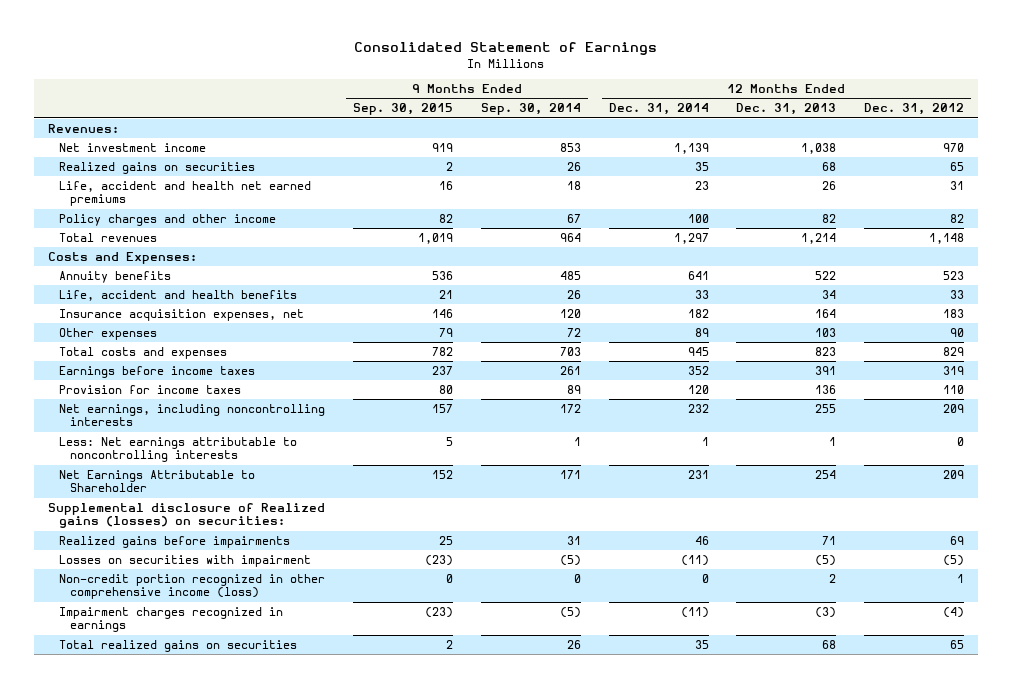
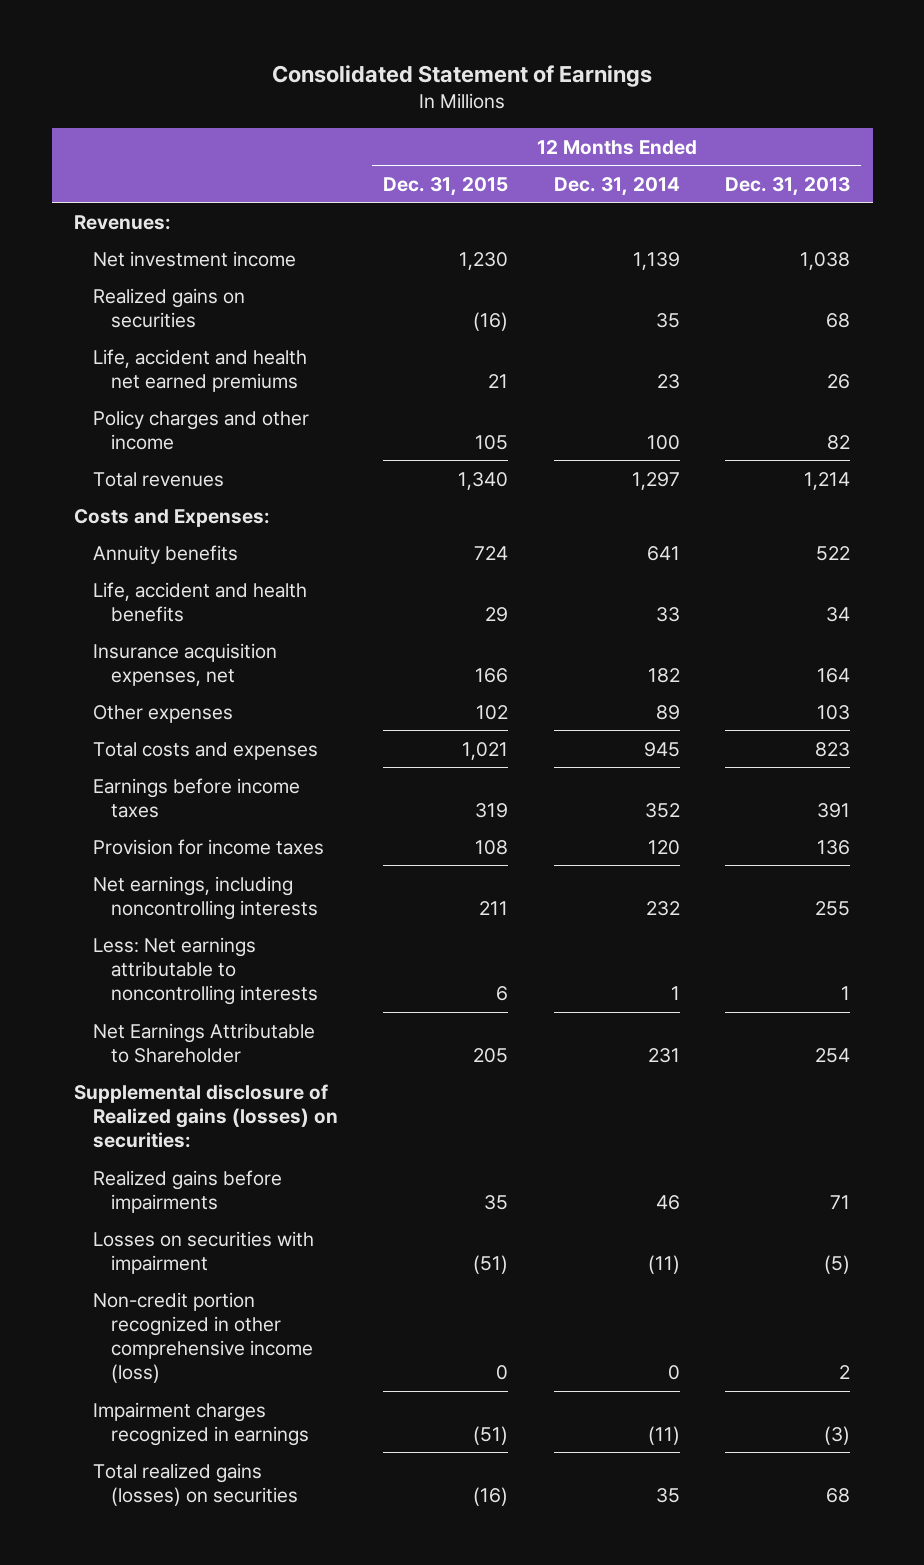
- | 9 Months Ended Sep. 30, 2015 | 9 Months Ended Sep. 30, 2014 | 12 Months Ended Dec. 31, 2014 | 12 Months Ended Dec. 31, 2013 | 12 Months Ended Dec. 31, 2012
+ | 12 Months Ended Dec. 31, 2015 | 12 Months Ended Dec. 31, 2014 | 12 Months Ended Dec. 31, 2013
- Total realized gains on securities | 2 | 26 | 35 | 68 | 65
+ Total realized gains (losses) on securities | (16) | 35 | 68

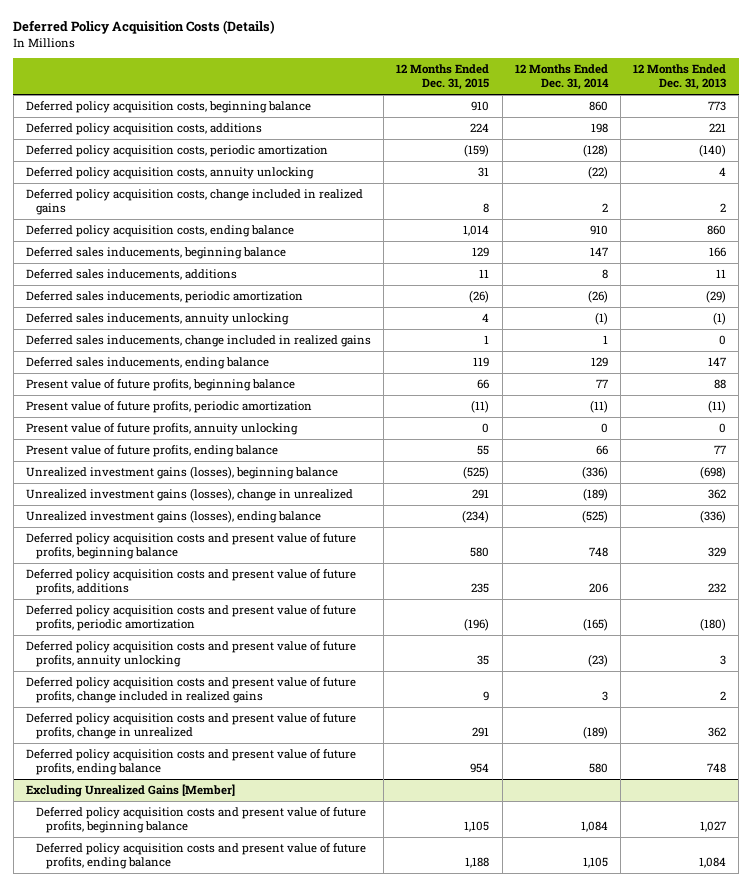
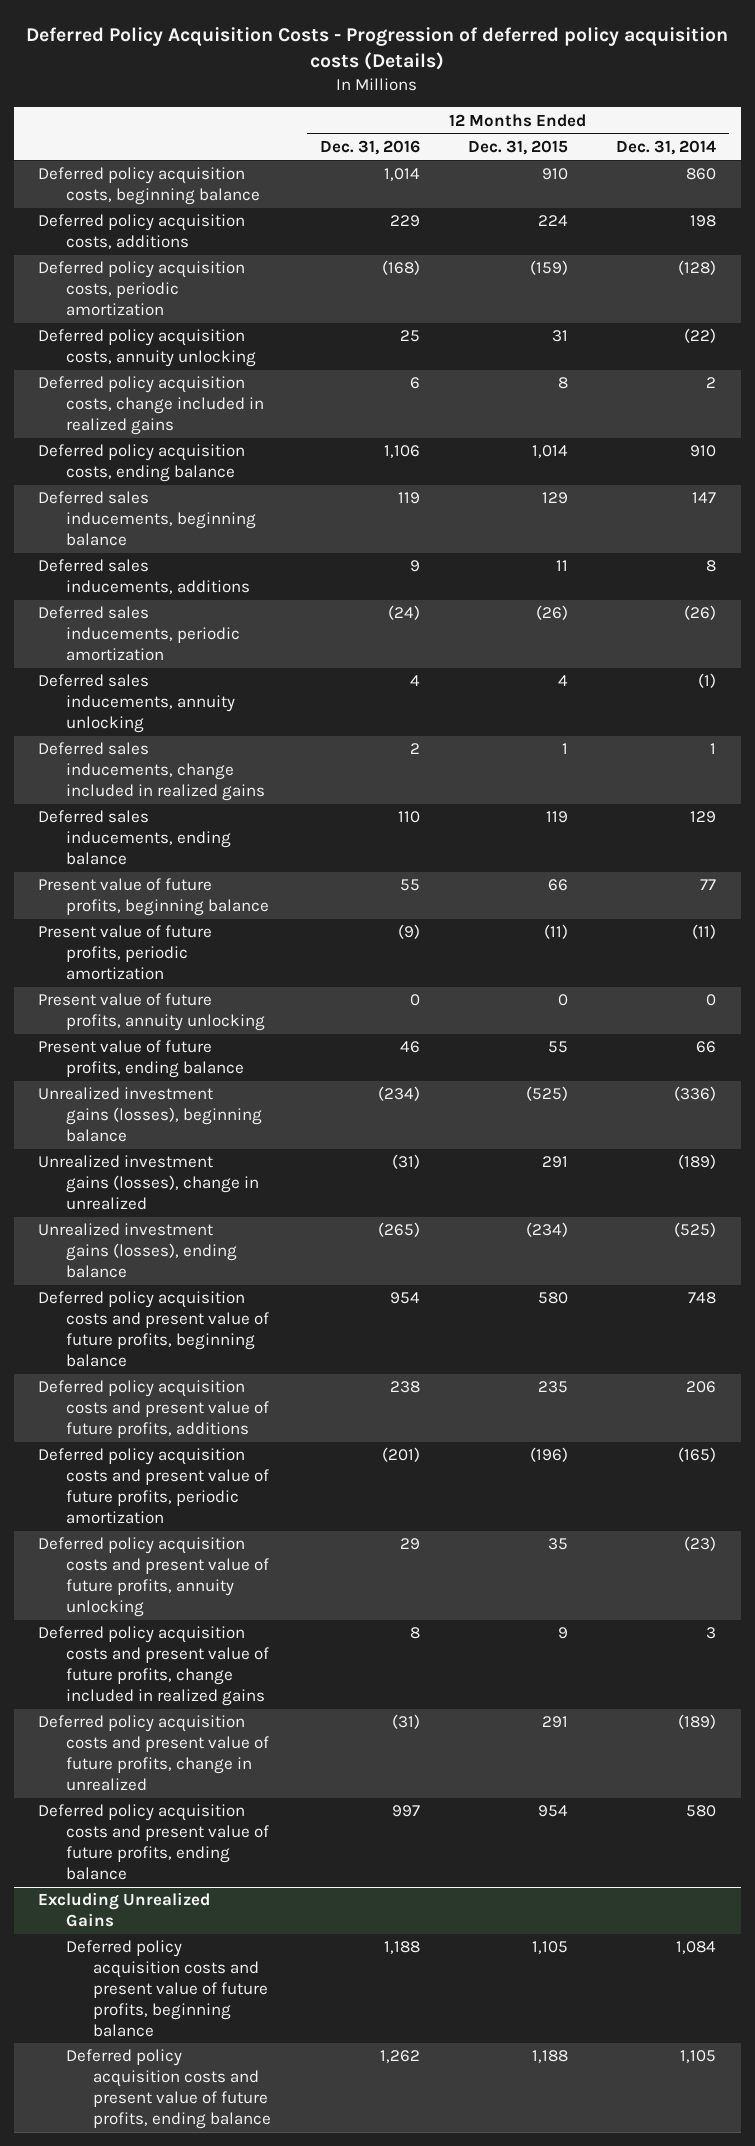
- Deferred Policy Acquisition Costs (Details)
+ Deferred Policy Acquisition Costs - Progression of deferred policy acquisition costs (Details)
- | 12 Months Ended Dec. 31, 2015 | 12 Months Ended Dec. 31, 2014 | 12 Months Ended Dec. 31, 2013
+ | 12 Months Ended Dec. 31, 2016 | 12 Months Ended Dec. 31, 2015 | 12 Months Ended Dec. 31, 2014
- Excluding Unrealized Gains [Member]
+ Excluding Unrealized Gains

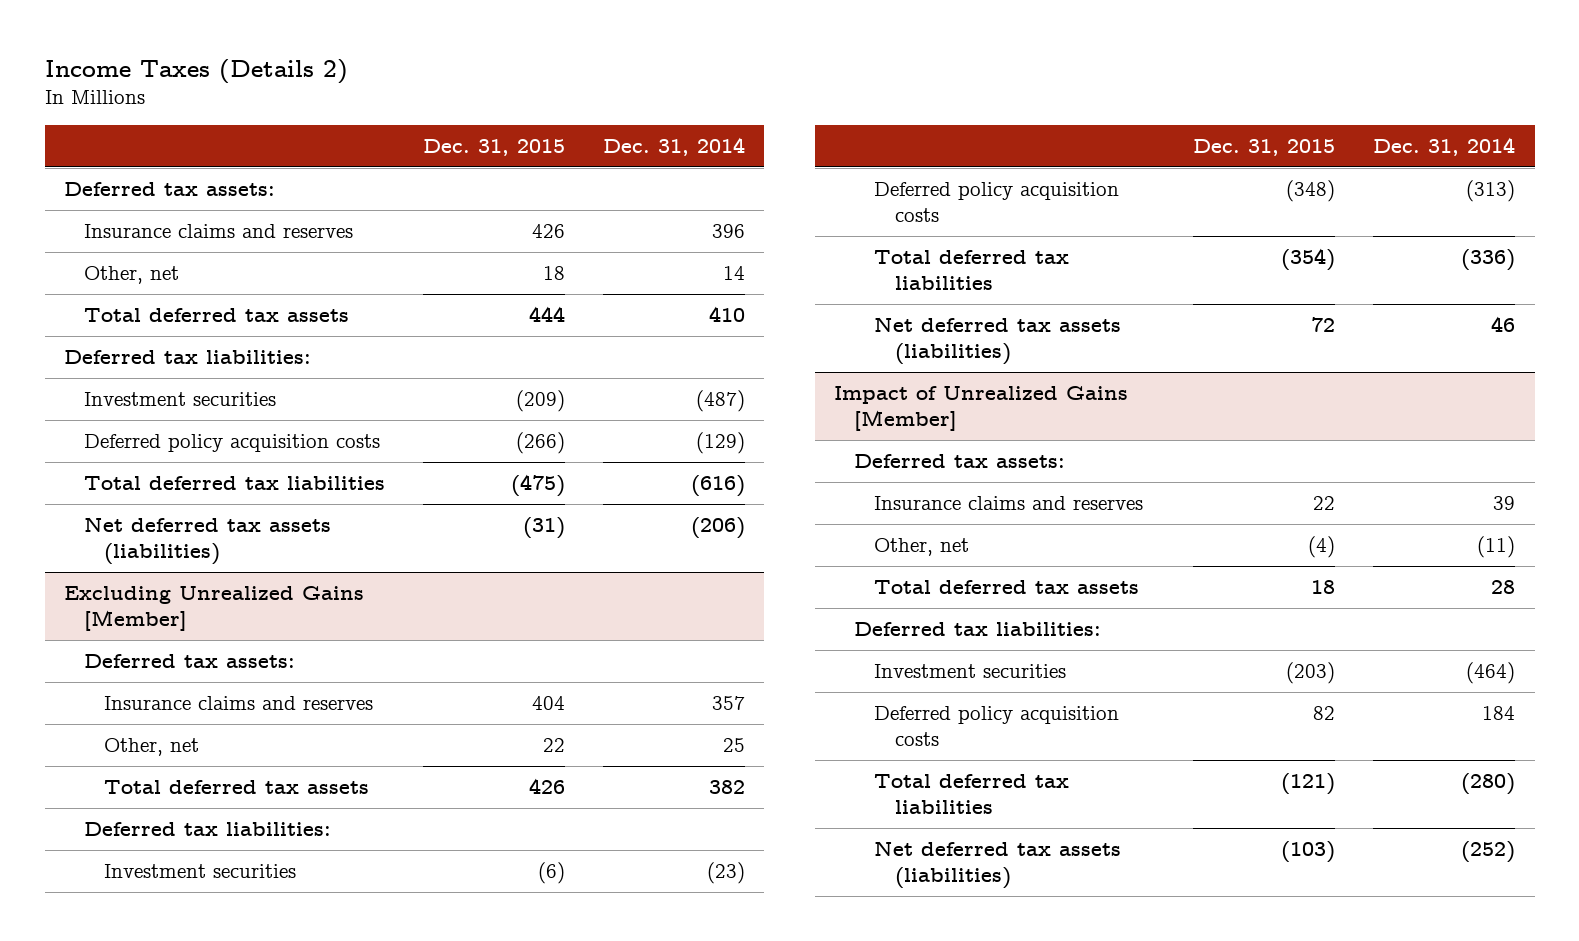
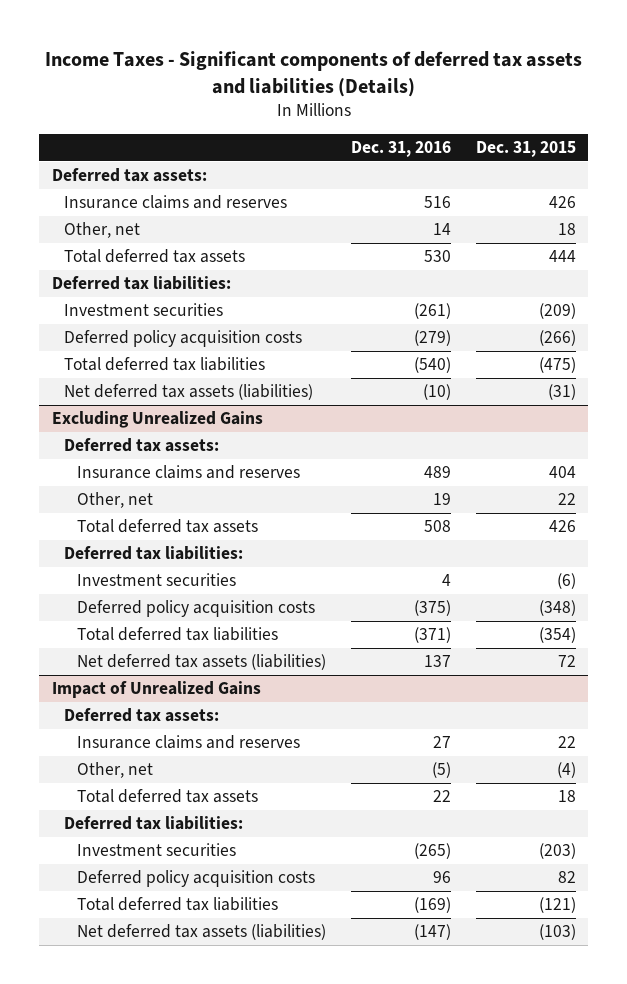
- Income Taxes (Details 2)
+ Income Taxes - Significant components of deferred tax assets and liabilities (Details)
- | Dec. 31, 2015 | Dec. 31, 2014
+ | Dec. 31, 2016 | Dec. 31, 2015
- Excluding Unrealized Gains [Member]
+ Excluding Unrealized Gains
- Impact of Unrealized Gains [Member]
+ Impact of Unrealized Gains

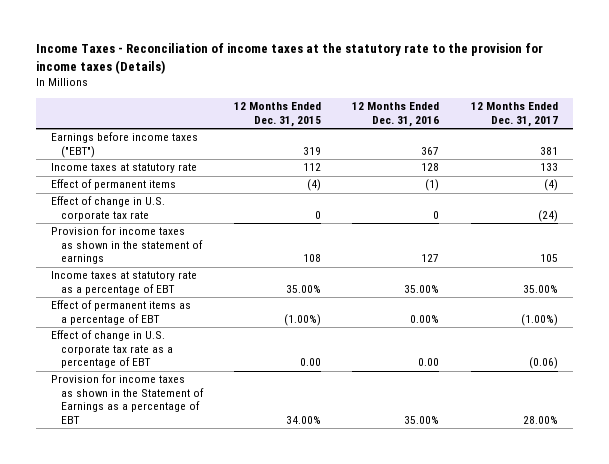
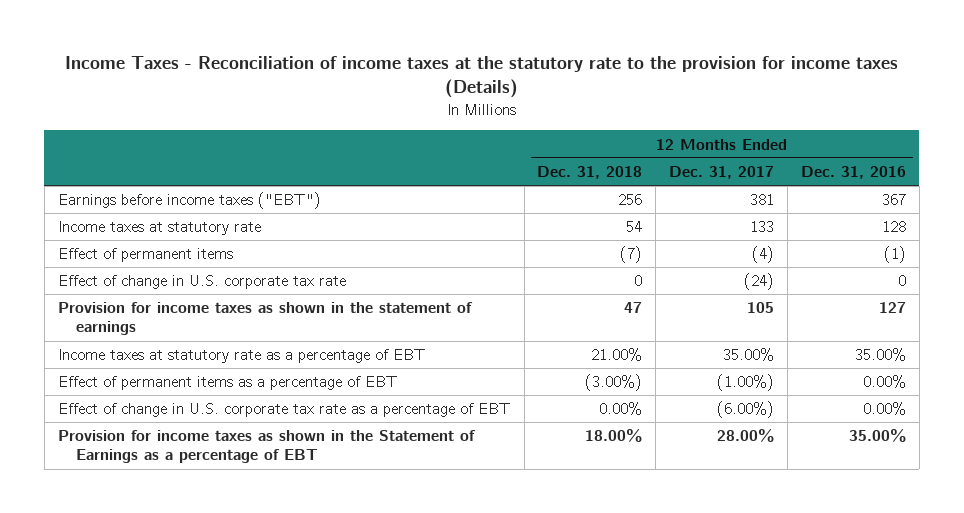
- | 12 Months Ended Dec. 31, 2015 | 12 Months Ended Dec. 31, 2016 | 12 Months Ended Dec. 31, 2017
+ | 12 Months Ended Dec. 31, 2018 | 12 Months Ended Dec. 31, 2017 | 12 Months Ended Dec. 31, 2016
- Effect of change in U.S. corporate tax rate as a percentage of EBT | 0.00 | 0.00 | (0.06)
+ Effect of change in U.S. corporate tax rate as a percentage of EBT | 0.00% | (6.00%) | 0.00%

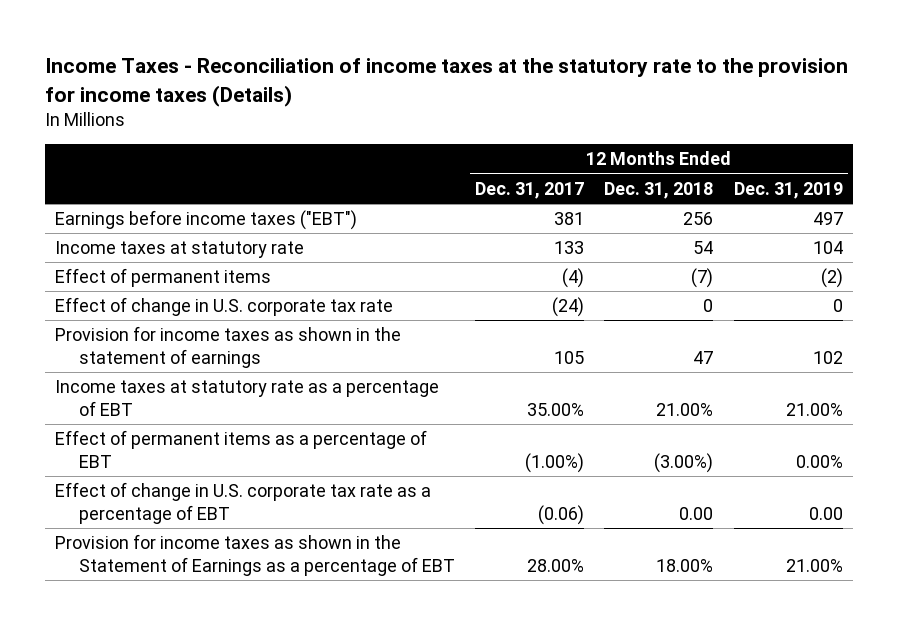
- | 12 Months Ended Dec. 31, 2018 | 12 Months Ended Dec. 31, 2017 | 12 Months Ended Dec. 31, 2016
+ | 12 Months Ended Dec. 31, 2017 | 12 Months Ended Dec. 31, 2018 | 12 Months Ended Dec. 31, 2019
- Effect of change in U.S. corporate tax rate as a percentage of EBT | 0.00% | (6.00%) | 0.00%
+ Effect of change in U.S. corporate tax rate as a percentage of EBT | (0.06) | 0.00 | 0.00

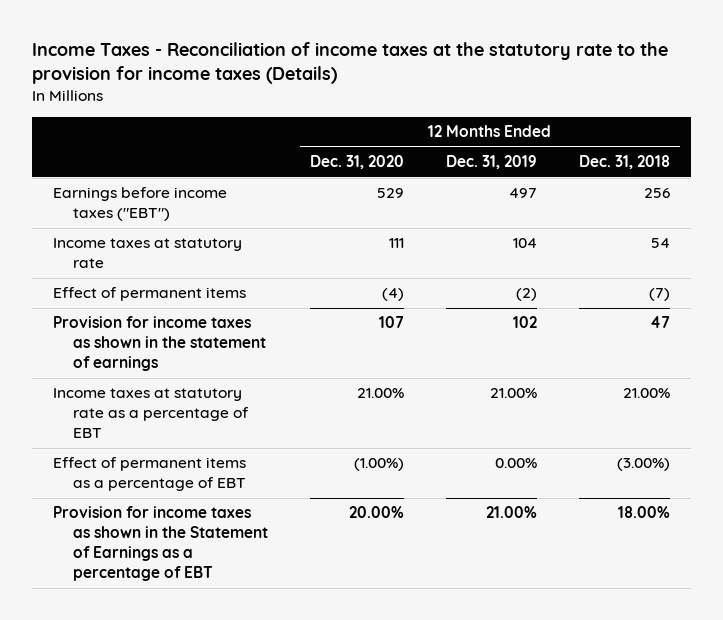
- | 12 Months Ended Dec. 31, 2017 | 12 Months Ended Dec. 31, 2018 | 12 Months Ended Dec. 31, 2019
+ | 12 Months Ended Dec. 31, 2020 | 12 Months Ended Dec. 31, 2019 | 12 Months Ended Dec. 31, 2018
- Effect of change in U.S. corporate tax rate | (24) | 0 | 0
- Effect of change in U.S. corporate tax rate as a percentage of EBT | (0.06) | 0.00 | 0.00

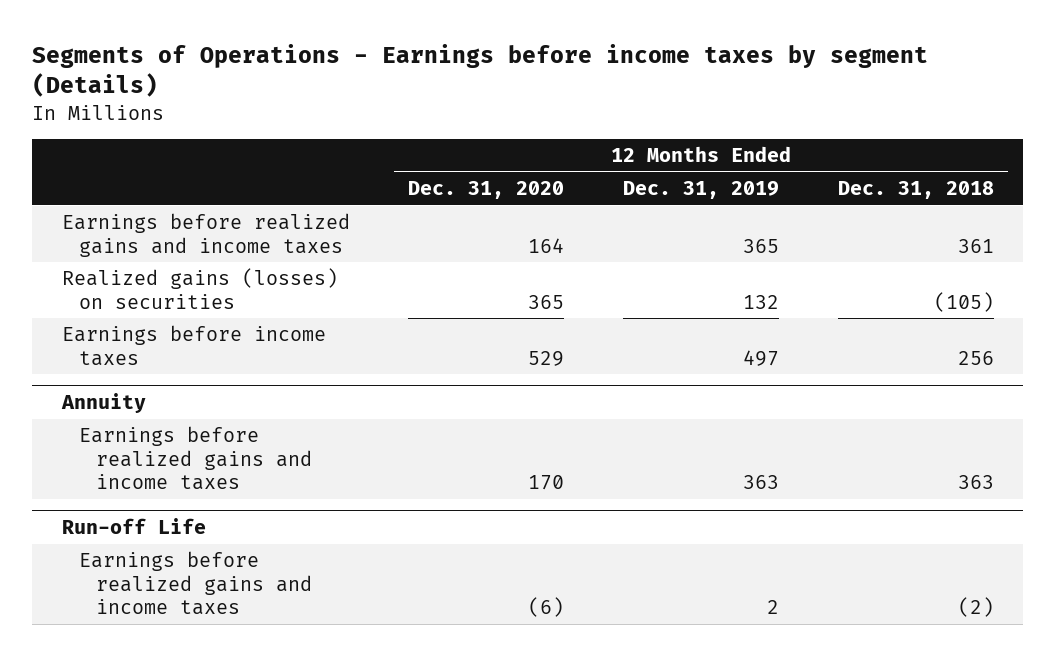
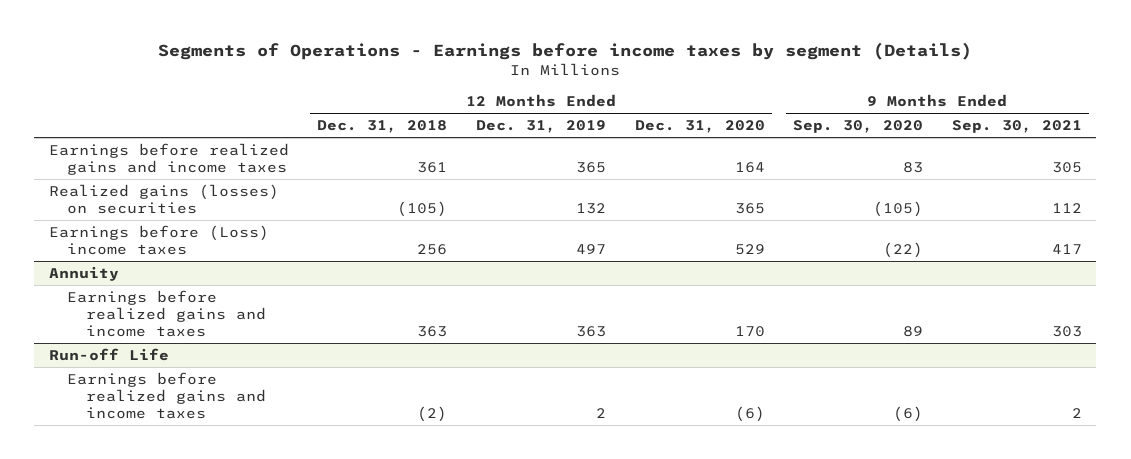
- | 12 Months Ended Dec. 31, 2020 | 12 Months Ended Dec. 31, 2019 | 12 Months Ended Dec. 31, 2018
+ | 12 Months Ended Dec. 31, 2018 | 12 Months Ended Dec. 31, 2019 | 12 Months Ended Dec. 31, 2020 | 9 Months Ended Sep. 30, 2020 | 9 Months Ended Sep. 30, 2021
- Earnings before income taxes | 529 | 497 | 256
+ Earnings before (Loss) income taxes | 256 | 497 | 529 | (22) | 417

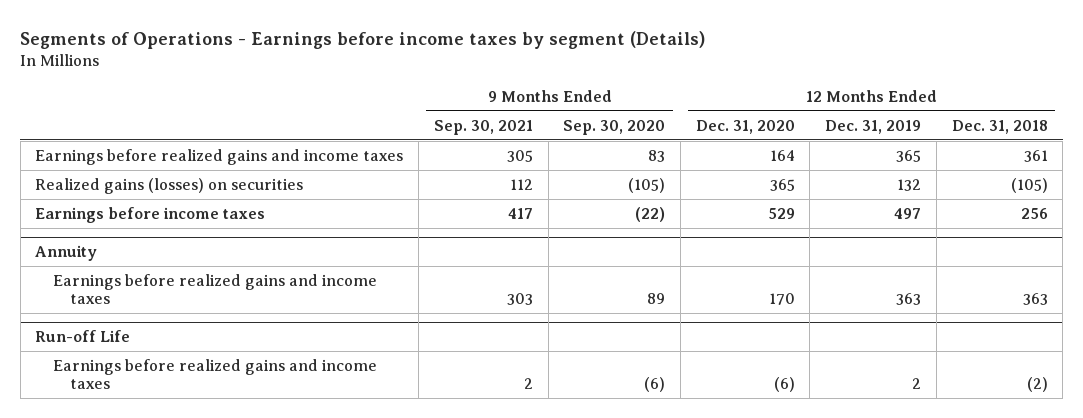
- | 12 Months Ended Dec. 31, 2018 | 12 Months Ended Dec. 31, 2019 | 12 Months Ended Dec. 31, 2020 | 9 Months Ended Sep. 30, 2020 | 9 Months Ended Sep. 30, 2021
+ | 9 Months Ended Sep. 30, 2021 | 9 Months Ended Sep. 30, 2020 | 12 Months Ended Dec. 31, 2020 | 12 Months Ended Dec. 31, 2019 | 12 Months Ended Dec. 31, 2018
- Earnings before (Loss) income taxes | 256 | 497 | 529 | (22) | 417
+ Earnings before income taxes | 417 | (22) | 529 | 497 | 256

